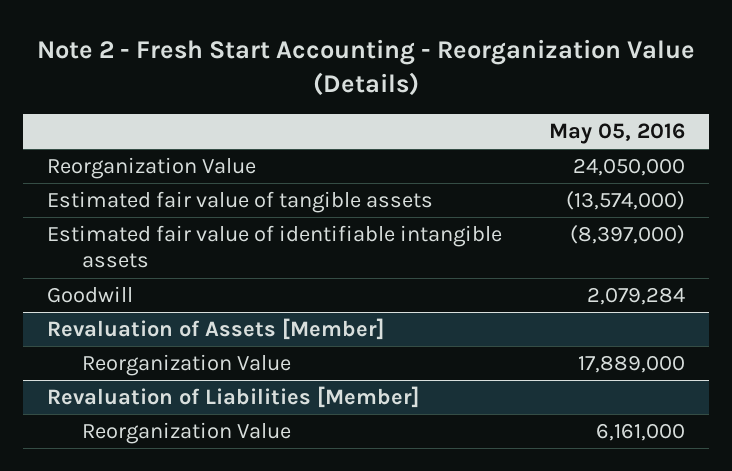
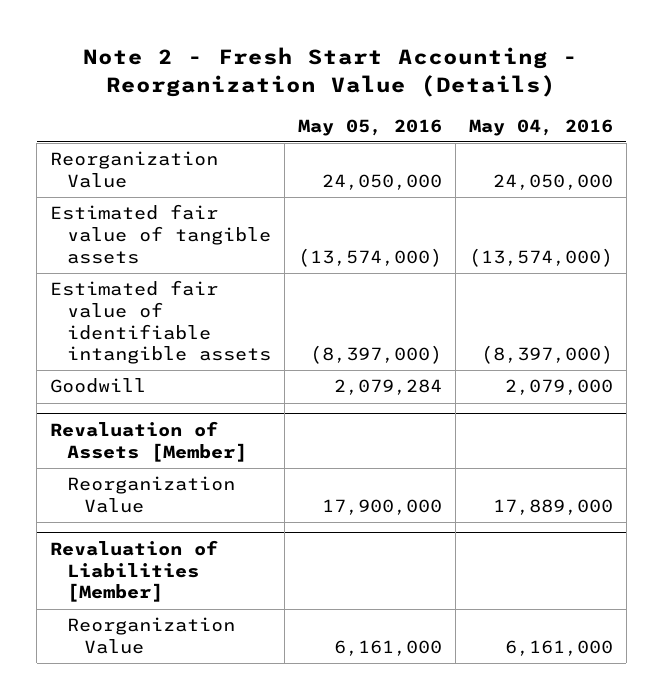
- | May 05, 2016
+ | May 05, 2016 | May 04, 2016
@ Revaluation of Assets [Member]
- Reorganization Value | 17,889,000
+ Reorganization Value | 17,900,000 | 17,889,000

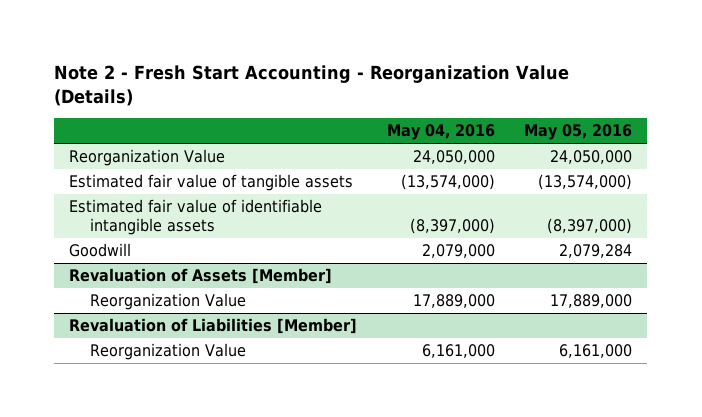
- | May 05, 2016 | May 04, 2016
+ | May 04, 2016 | May 05, 2016
@ Revaluation of Assets [Member]
- Reorganization Value | 17,900,000 | 17,889,000
+ Reorganization Value | 17,889,000 | 17,889,000

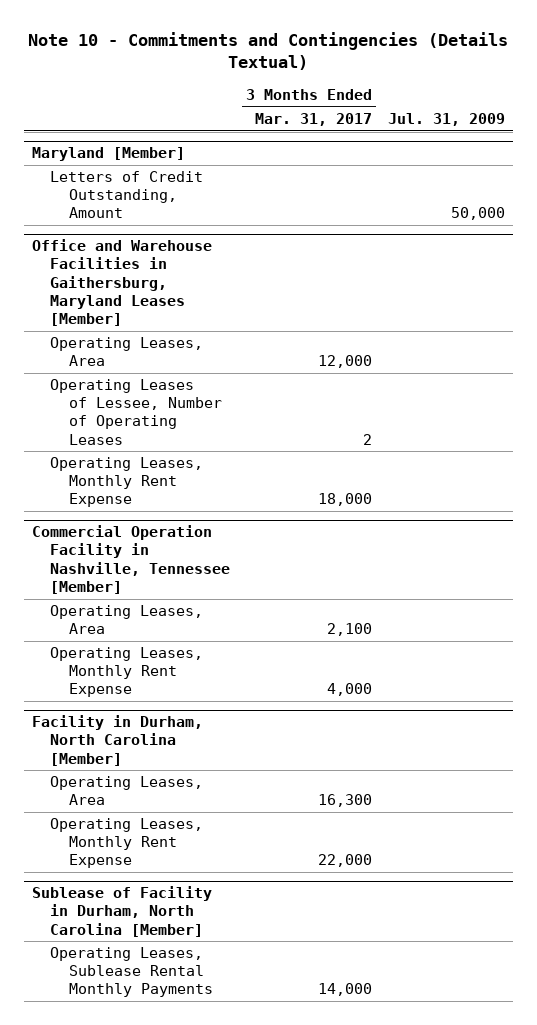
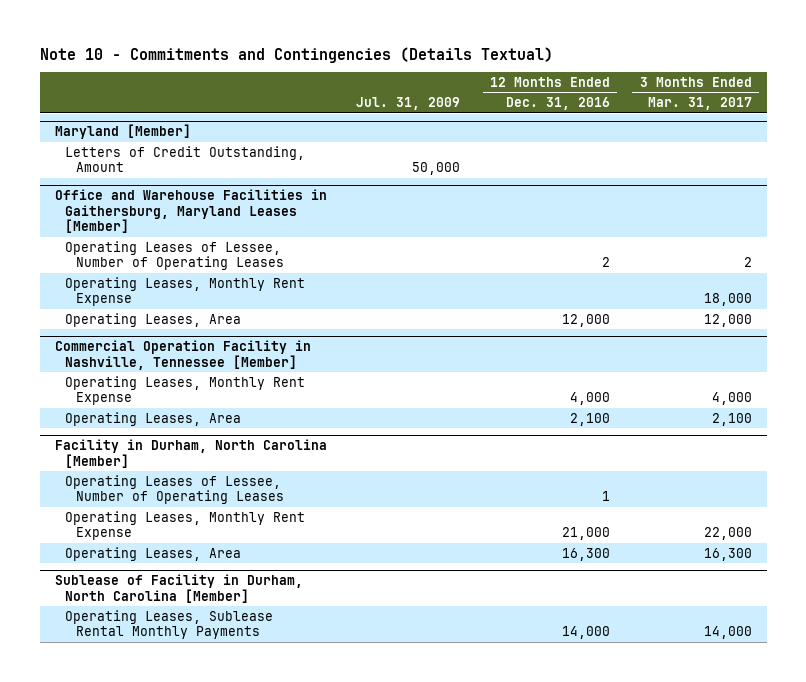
- | 3 Months Ended Mar. 31, 2017 | Jul. 31, 2009
+ | Jul. 31, 2009 | 12 Months Ended Dec. 31, 2016 | 3 Months Ended Mar. 31, 2017
@ Office and Warehouse Facilities in Gaithersburg, Maryland Leases [Member]
moved down: Operating Leases, Area | | 12,000 | 12,000
@ Commercial Operation Facility in Nashville, Tennessee [Member]
moved down: Operating Leases, Area | | 2,100 | 2,100
@ Facility in Durham, North Carolina [Member]
+ Operating Leases of Lessee, Number of Operating Leases | | 1 |
moved down: Operating Leases, Area | | 16,300 | 16,300

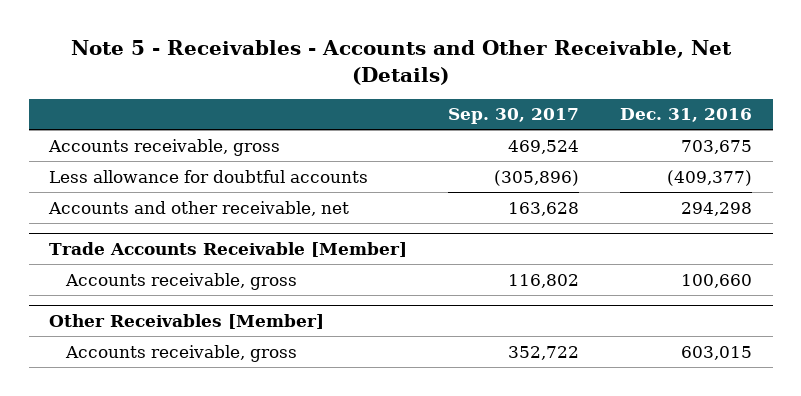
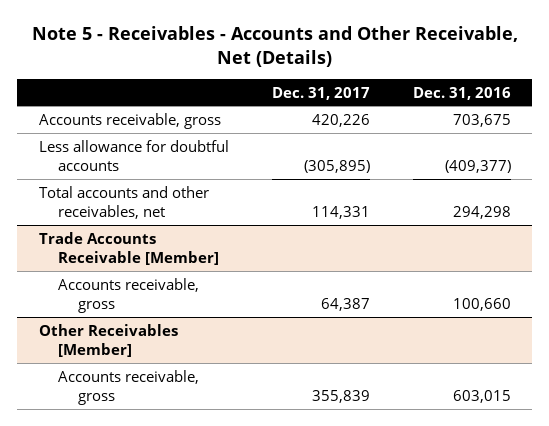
- | Sep. 30, 2017 | Dec. 31, 2016
+ | Dec. 31, 2017 | Dec. 31, 2016
- Accounts and other receivable, net | 163,628 | 294,298
+ Total accounts and other receivables, net | 114,331 | 294,298

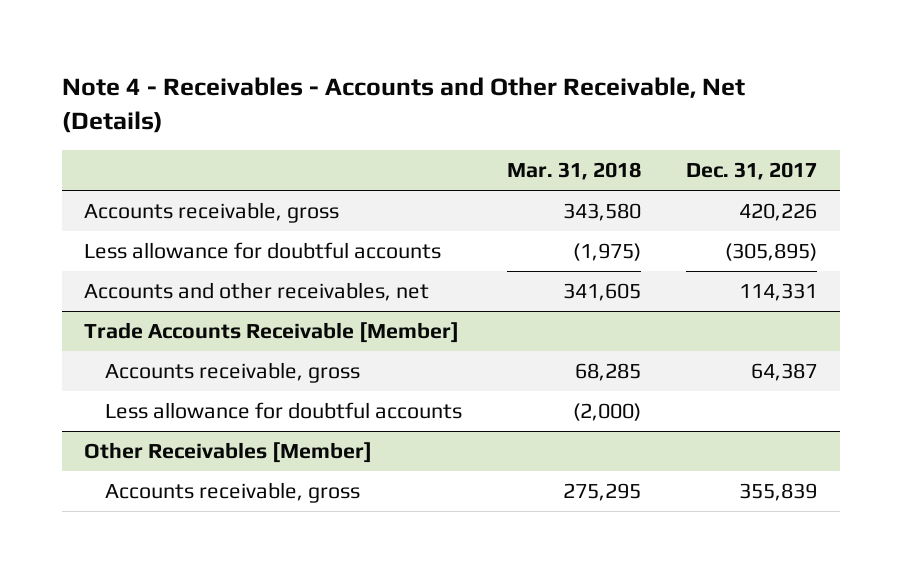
- Note 5 - Receivables - Accounts and Other Receivable, Net (Details)
+ Note 4 - Receivables - Accounts and Other Receivable, Net (Details)
- | Dec. 31, 2017 | Dec. 31, 2016
+ | Mar. 31, 2018 | Dec. 31, 2017
- Total accounts and other receivables, net | 114,331 | 294,298
+ Accounts and other receivables, net | 341,605 | 114,331
@ Trade Accounts Receivable [Member]
+ Less allowance for doubtful accounts | (2,000) |

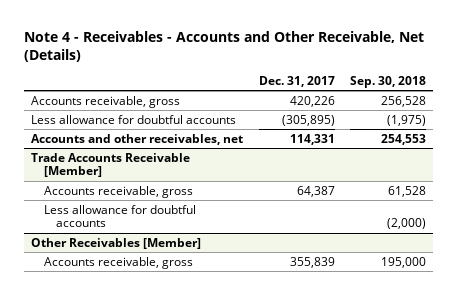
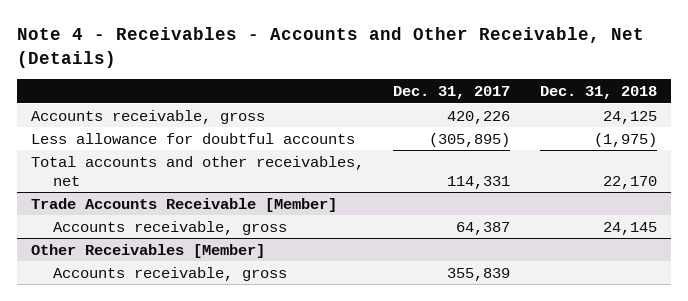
- | Dec. 31, 2017 | Sep. 30, 2018
+ | Dec. 31, 2017 | Dec. 31, 2018
- Accounts and other receivables, net | 114,331 | 254,553
+ Total accounts and other receivables, net | 114,331 | 22,170
@ Trade Accounts Receivable [Member]
- Less allowance for doubtful accounts | | (2,000)

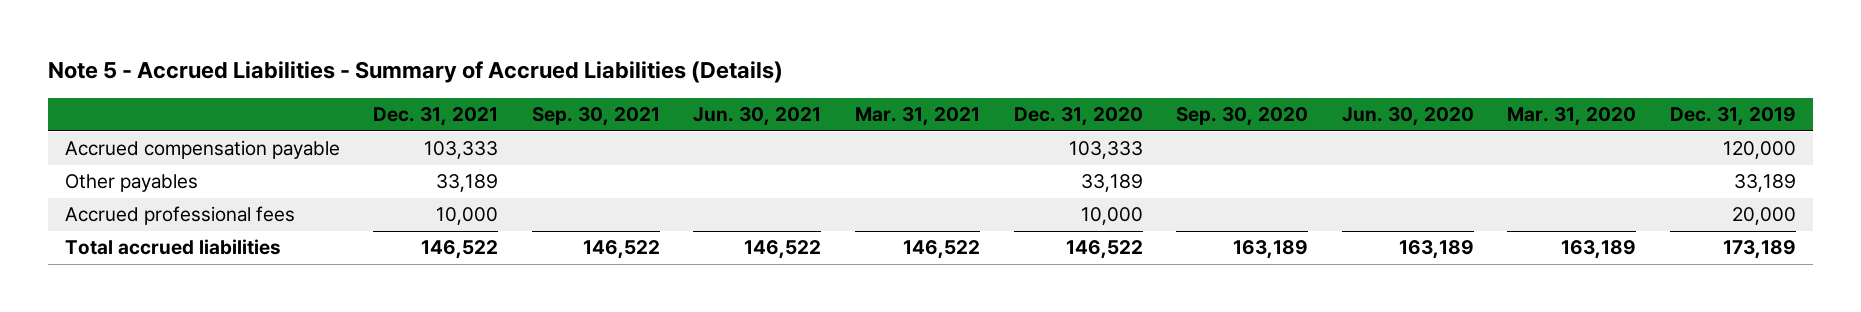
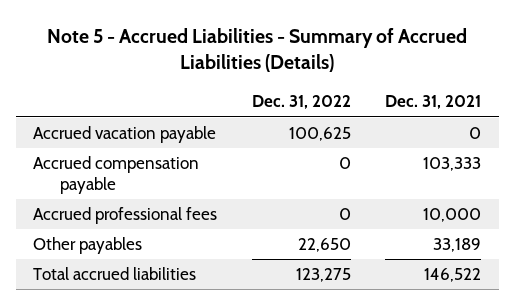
- | Dec. 31, 2021 | Sep. 30, 2021 | Jun. 30, 2021 | Mar. 31, 2021 | Dec. 31, 2020 | Sep. 30, 2020 | Jun. 30, 2020 | Mar. 31, 2020 | Dec. 31, 2019
+ | Dec. 31, 2022 | Dec. 31, 2021
+ Accrued vacation payable | 100,625 | 0
moved down: Other payables | 22,650 | 33,189

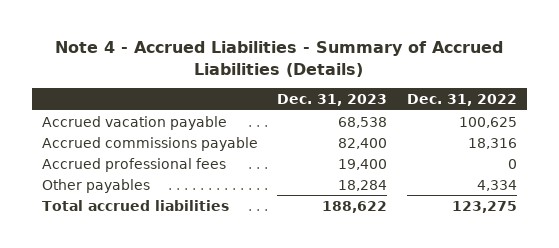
- Note 5 - Accrued Liabilities - Summary of Accrued Liabilities (Details)
+ Note 4 - Accrued Liabilities - Summary of Accrued Liabilities (Details)
- | Dec. 31, 2022 | Dec. 31, 2021
+ | Dec. 31, 2023 | Dec. 31, 2022
- Accrued compensation payable | 0 | 103,333
+ Accrued commissions payable | 82,400 | 18,316
- Other payables | 22,650 | 33,189
+ Other payables | 18,284 | 4,334

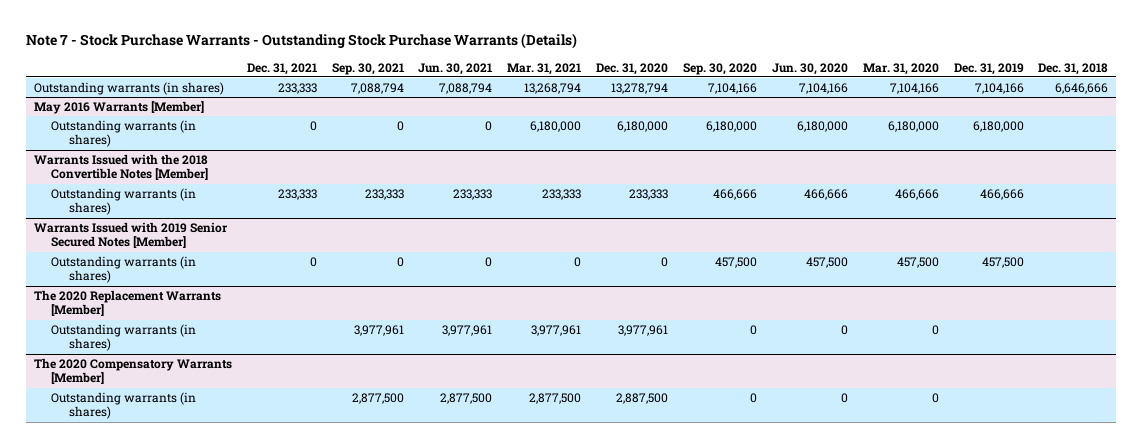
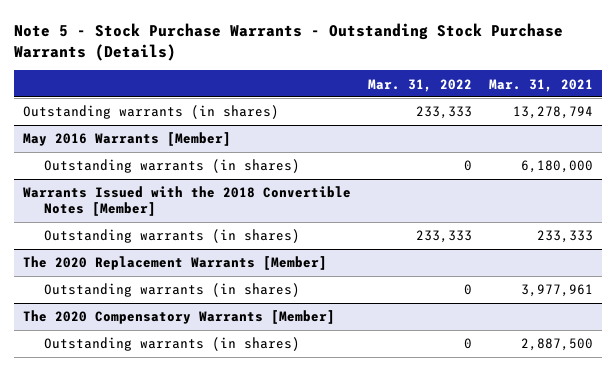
- Note 7 - Stock Purchase Warrants - Outstanding Stock Purchase Warrants (Details)
+ Note 5 - Stock Purchase Warrants - Outstanding Stock Purchase Warrants (Details)
- | Dec. 31, 2021 | Sep. 30, 2021 | Jun. 30, 2021 | Mar. 31, 2021 | Dec. 31, 2020 | Sep. 30, 2020 | Jun. 30, 2020 | Mar. 31, 2020 | Dec. 31, 2019 | Dec. 31, 2018
+ | Mar. 31, 2022 | Mar. 31, 2021
- Outstanding warrants (in shares) | 233,333 | 7,088,794 | 7,088,794 | 13,268,794 | 13,278,794 | 7,104,166 | 7,104,166 | 7,104,166 | 7,104,166 | 6,646,666
+ Outstanding warrants (in shares) | 233,333 | 13,278,794
- Warrants Issued with 2019 Senior Secured Notes [Member]
- Outstanding warrants (in shares) | 0 | 0 | 0 | 0 | 0 | 457,500 | 457,500 | 457,500 | 457,500 |
@ The 2020 Compensatory Warrants [Member]
- Outstanding warrants (in shares) | | 2,877,500 | 2,877,500 | 2,877,500 | 2,887,500 | 0 | 0 | 0 | |
+ Outstanding warrants (in shares) | 0 | 2,887,500

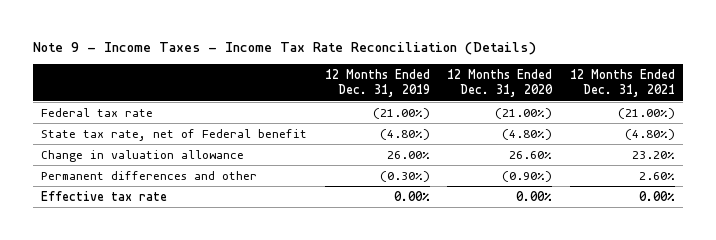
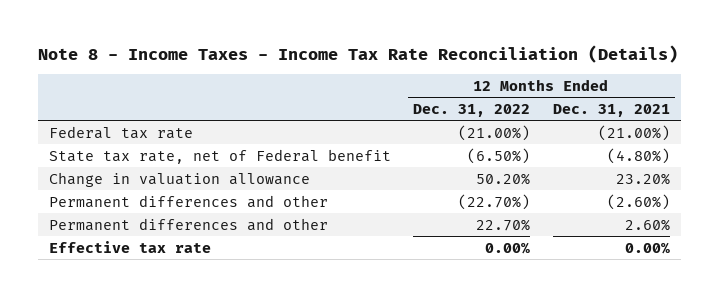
- Note 9 - Income Taxes - Income Tax Rate Reconciliation (Details)
+ Note 8 - Income Taxes - Income Tax Rate Reconciliation (Details)
- | 12 Months Ended Dec. 31, 2019 | 12 Months Ended Dec. 31, 2020 | 12 Months Ended Dec. 31, 2021
+ | 12 Months Ended Dec. 31, 2022 | 12 Months Ended Dec. 31, 2021
+ Permanent differences and other | (22.70%) | (2.60%)

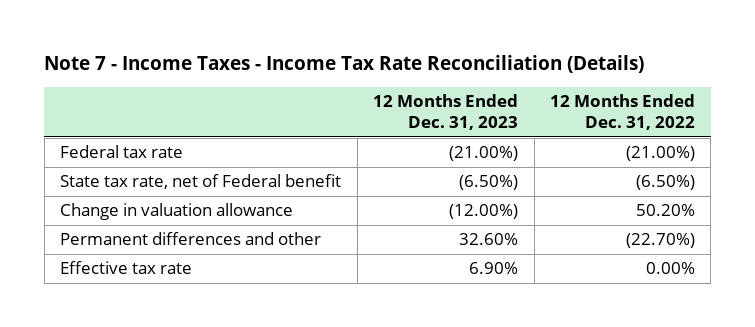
- Note 8 - Income Taxes - Income Tax Rate Reconciliation (Details)
+ Note 7 - Income Taxes - Income Tax Rate Reconciliation (Details)
- | 12 Months Ended Dec. 31, 2022 | 12 Months Ended Dec. 31, 2021
+ | 12 Months Ended Dec. 31, 2023 | 12 Months Ended Dec. 31, 2022
- Permanent differences and other | 22.70% | 2.60%

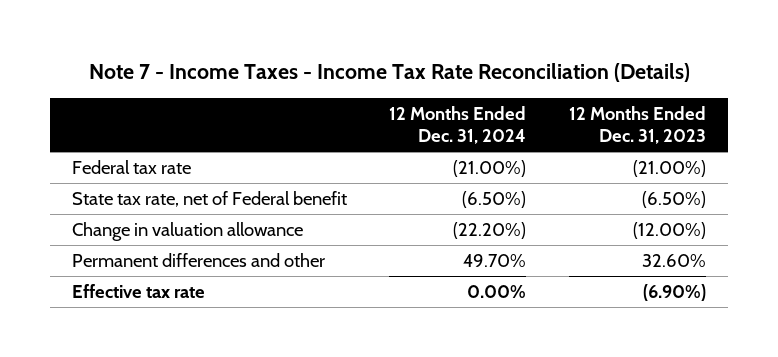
- | 12 Months Ended Dec. 31, 2023 | 12 Months Ended Dec. 31, 2022
+ | 12 Months Ended Dec. 31, 2024 | 12 Months Ended Dec. 31, 2023
- Effective tax rate | 6.90% | 0.00%
+ Effective tax rate | 0.00% | (6.90%)

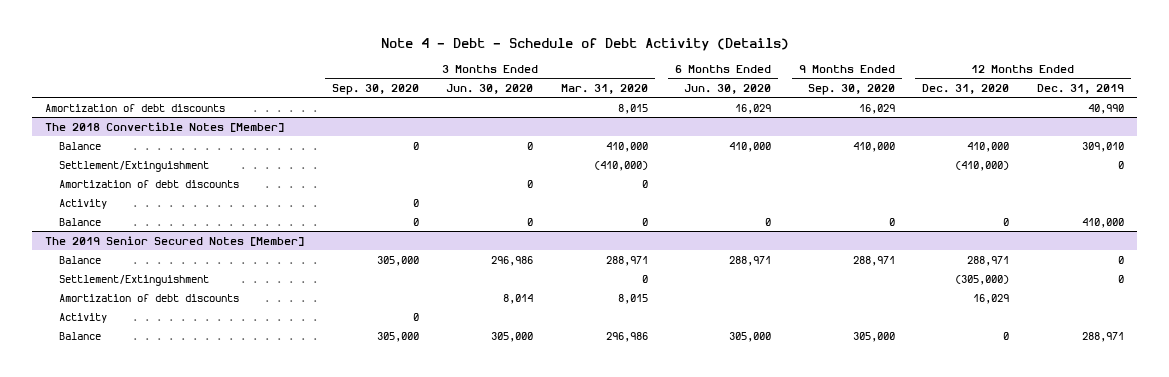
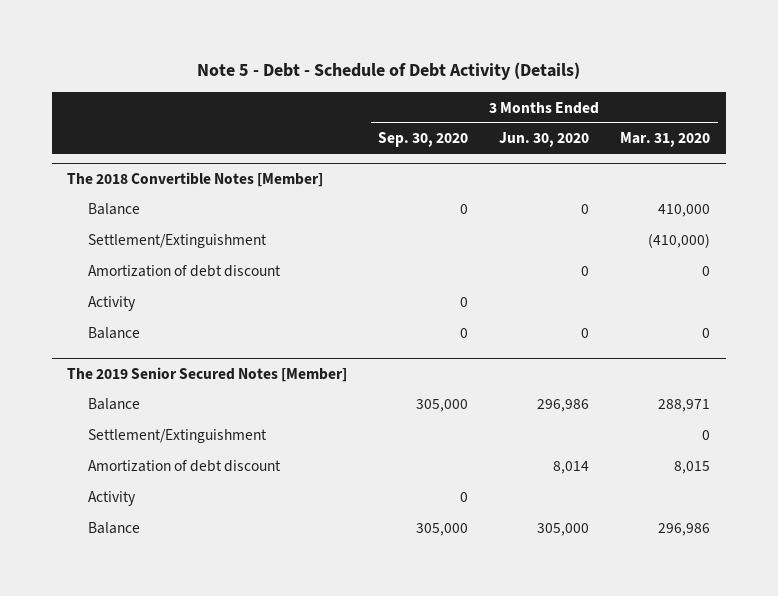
- Note 4 - Debt - Schedule of Debt Activity (Details)
+ Note 5 - Debt - Schedule of Debt Activity (Details)
- | 3 Months Ended Sep. 30, 2020 | 3 Months Ended Jun. 30, 2020 | 3 Months Ended Mar. 31, 2020 | 6 Months Ended Jun. 30, 2020 | 9 Months Ended Sep. 30, 2020 | 12 Months Ended Dec. 31, 2020 | 12 Months Ended Dec. 31, 2019
+ | 3 Months Ended Sep. 30, 2020 | 3 Months Ended Jun. 30, 2020 | 3 Months Ended Mar. 31, 2020
- Amortization of debt discounts | | | 8,015 | 16,029 | 16,029 | | 40,990
@ The 2018 Convertible Notes [Member]
- Amortization of debt discounts | | 0 | 0 | | | |
+ Amortization of debt discount | | 0 | 0
@ The 2019 Senior Secured Notes [Member]
- Amortization of debt discounts | | 8,014 | 8,015 | | | 16,029 |
+ Amortization of debt discount | | 8,014 | 8,015

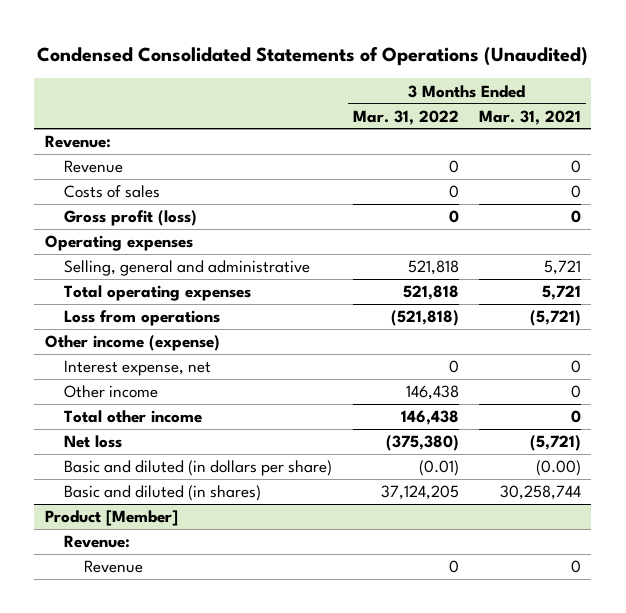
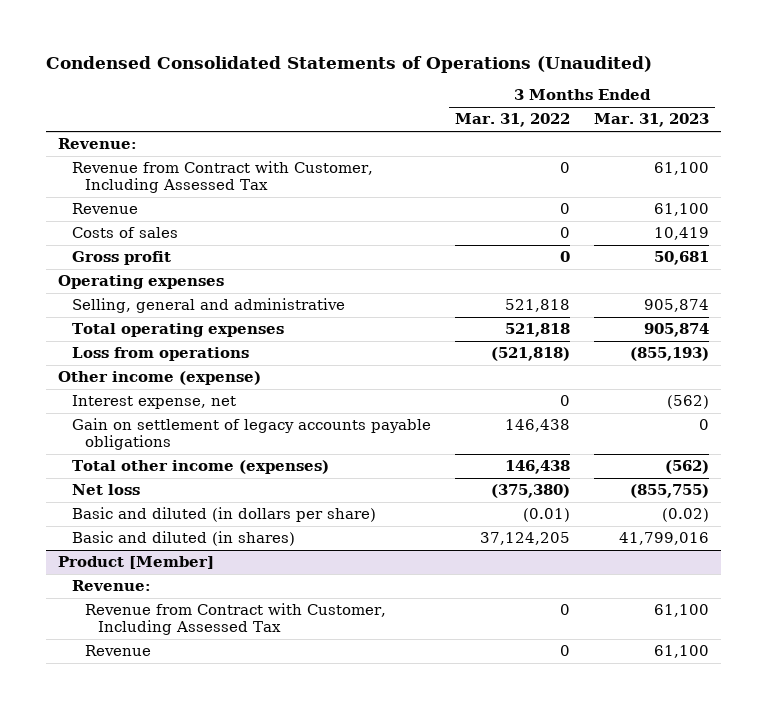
- | 3 Months Ended Mar. 31, 2022 | 3 Months Ended Mar. 31, 2021
+ | 3 Months Ended Mar. 31, 2022 | 3 Months Ended Mar. 31, 2023
+ Revenue from Contract with Customer, Including Assessed Tax | 0 | 61,100
- Gross profit (loss) | 0 | 0
+ Gross profit | 0 | 50,681
- Other income | 146,438 | 0
- Total other income | 146,438 | 0
+ Gain on settlement of legacy accounts payable obligations | 146,438 | 0
+ Total other income (expenses) | 146,438 | (562)
@ Product [Member]
+ Revenue from Contract with Customer, Including Assessed Tax | 0 | 61,100

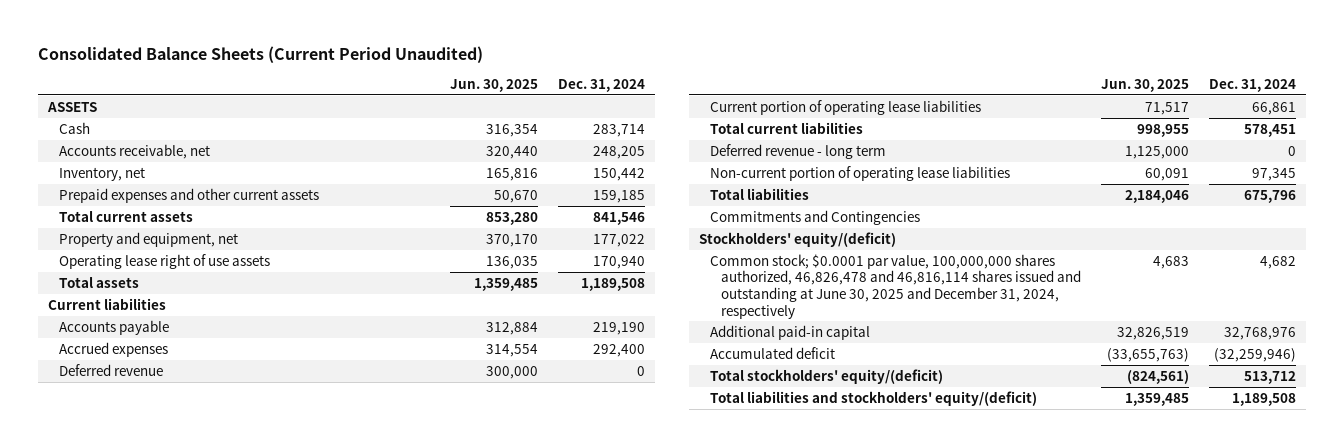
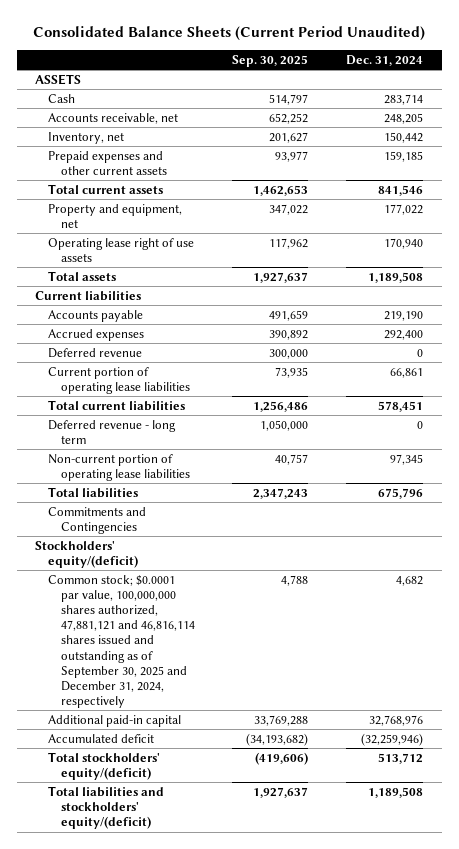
- | Jun. 30, 2025 | Dec. 31, 2024
+ | Sep. 30, 2025 | Dec. 31, 2024
- Common stock; $0.0001 par value, 100,000,000 shares authorized, 46,826,478 and 46,816,114 shares issued and outstanding at June 30, 2025 and December 31, 2024, respectively | 4,683 | 4,682
+ Common stock; $0.0001 par value, 100,000,000 shares authorized, 47,881,121 and 46,816,114 shares issued and outstanding as of September 30, 2025 and December 31, 2024, respectively | 4,788 | 4,682

